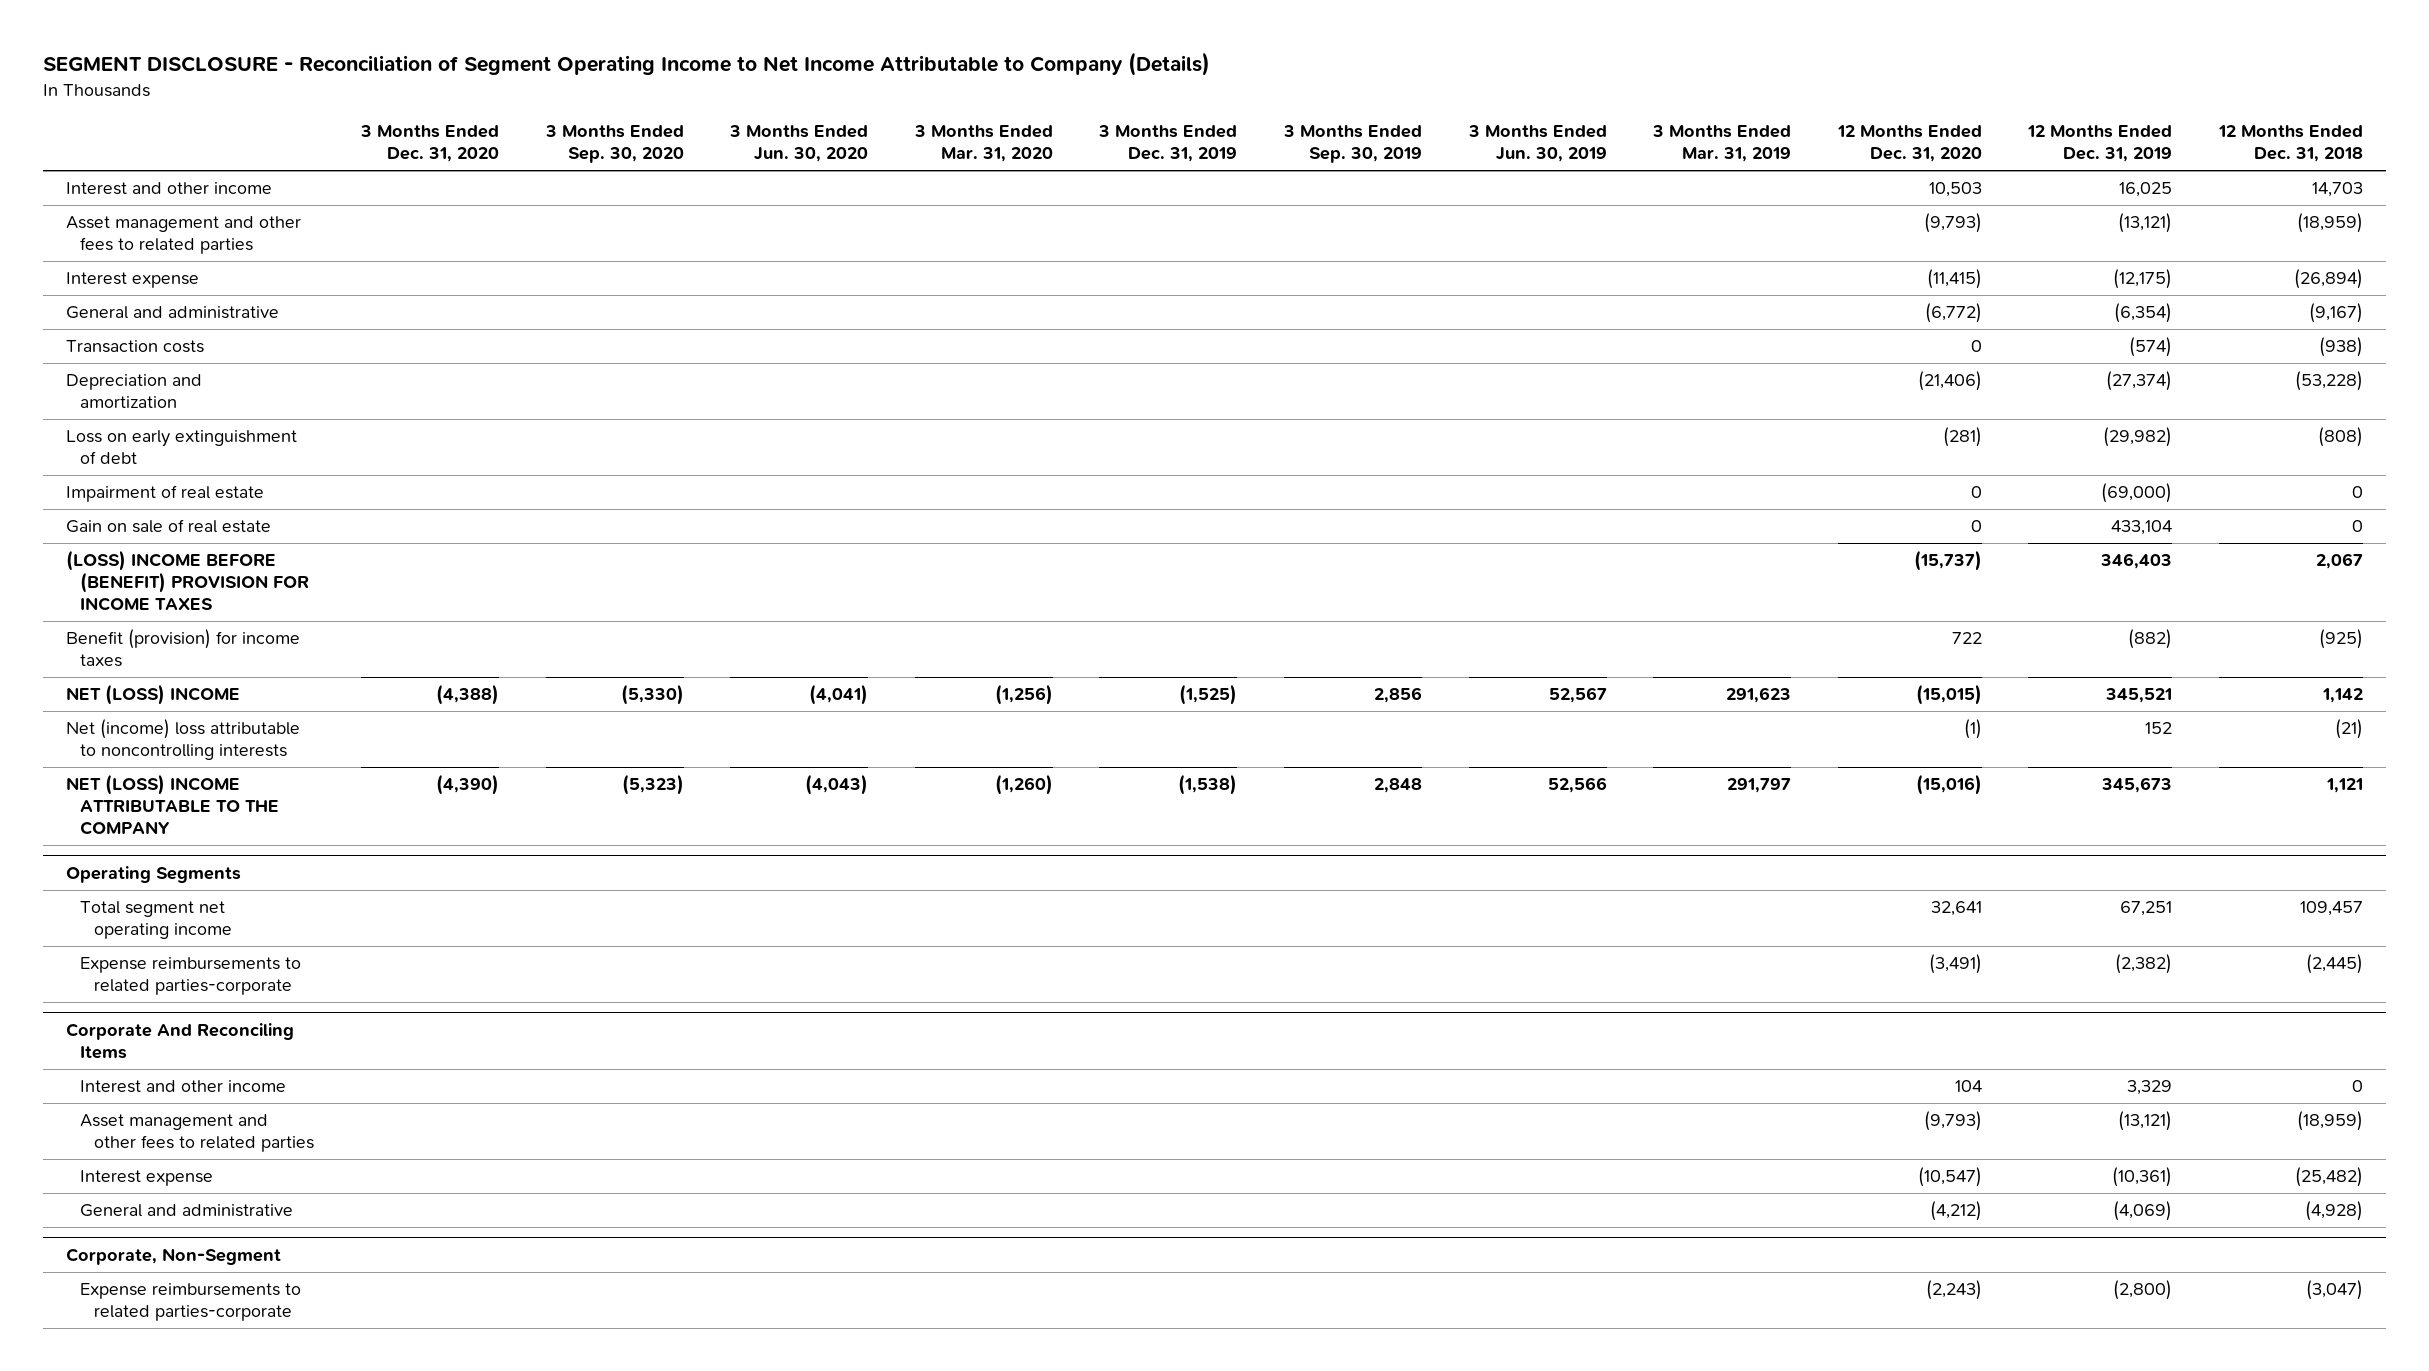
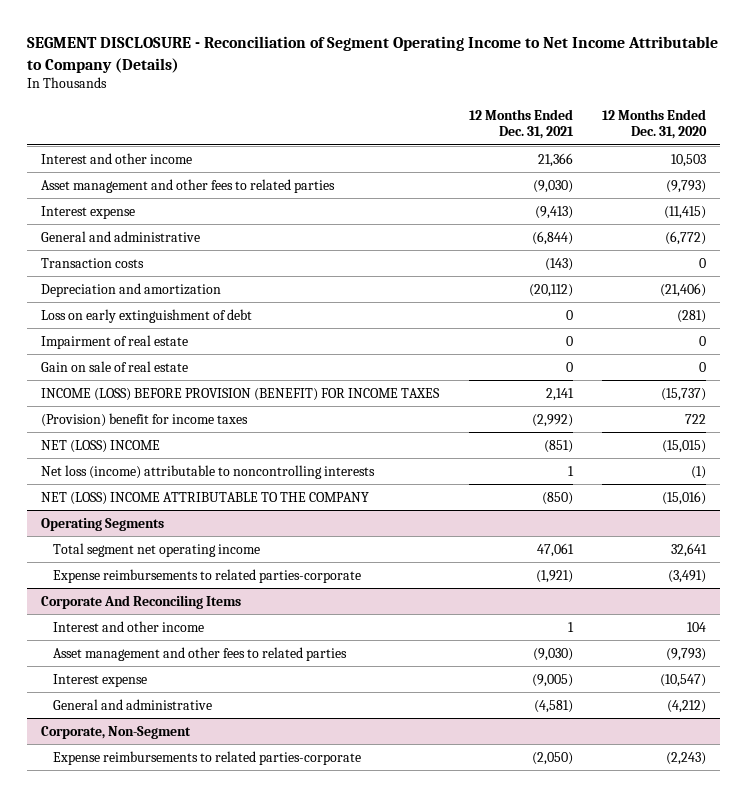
- | 3 Months Ended Dec. 31, 2020 | 3 Months Ended Sep. 30, 2020 | 3 Months Ended Jun. 30, 2020 | 3 Months Ended Mar. 31, 2020 | 3 Months Ended Dec. 31, 2019 | 3 Months Ended Sep. 30, 2019 | 3 Months Ended Jun. 30, 2019 | 3 Months Ended Mar. 31, 2019 | 12 Months Ended Dec. 31, 2020 | 12 Months Ended Dec. 31, 2019 | 12 Months Ended Dec. 31, 2018
+ | 12 Months Ended Dec. 31, 2021 | 12 Months Ended Dec. 31, 2020
- (LOSS) INCOME BEFORE (BENEFIT) PROVISION FOR INCOME TAXES | | | | | | | | | (15,737) | 346,403 | 2,067
- Benefit (provision) for income taxes | | | | | | | | | 722 | (882) | (925)
+ INCOME (LOSS) BEFORE PROVISION (BENEFIT) FOR INCOME TAXES | 2,141 | (15,737)
+ (Provision) benefit for income taxes | (2,992) | 722
- Net (income) loss attributable to noncontrolling interests | | | | | | | | | (1) | 152 | (21)
+ Net loss (income) attributable to noncontrolling interests | 1 | (1)

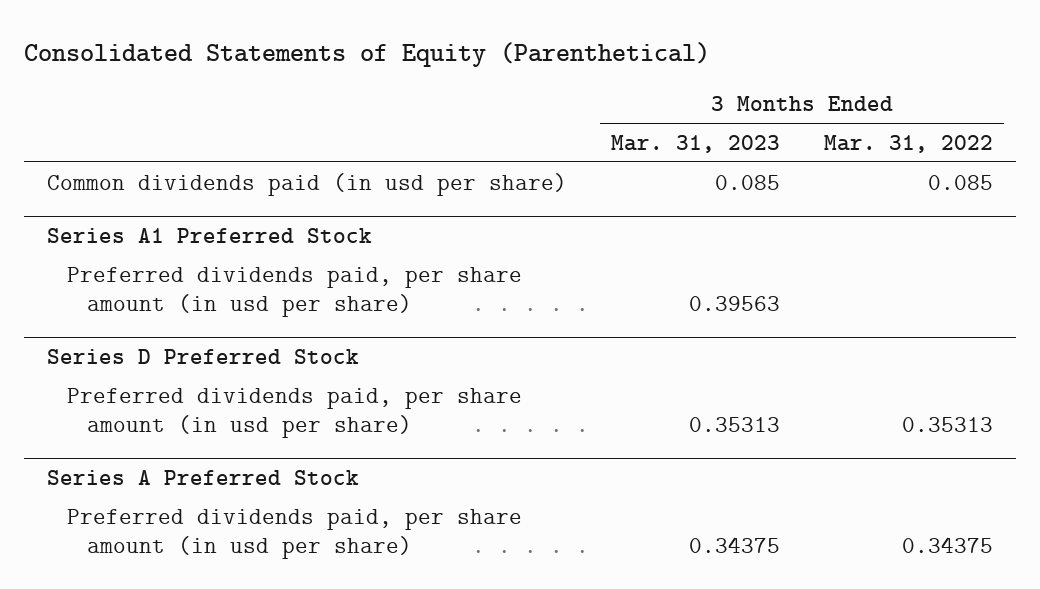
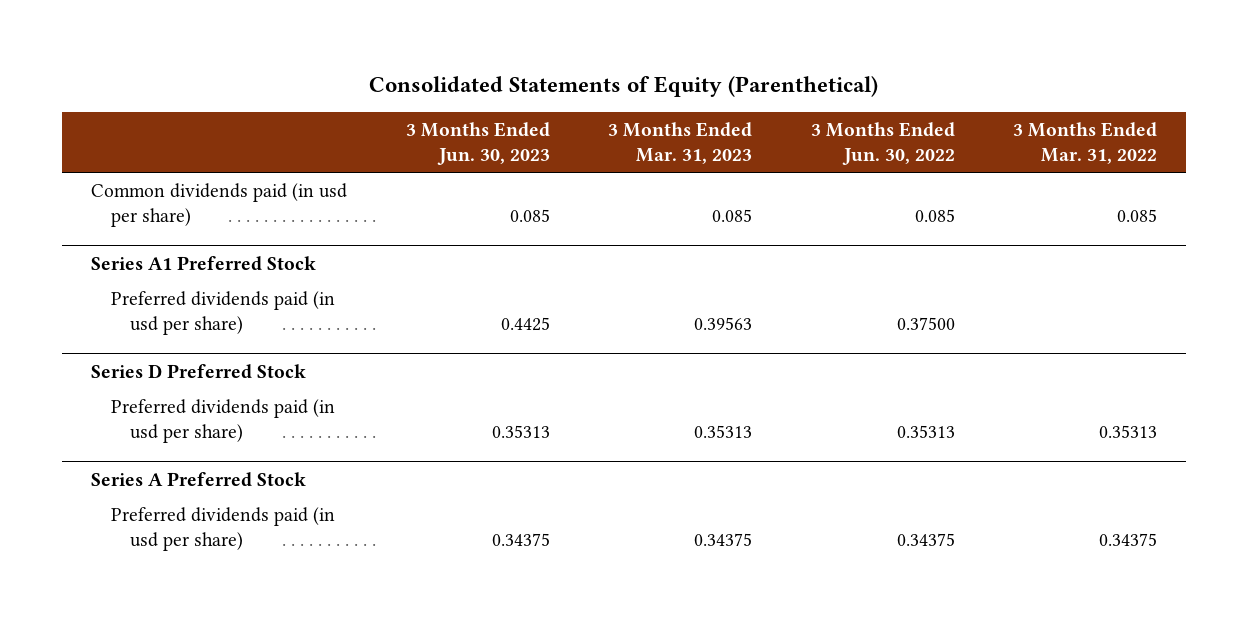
- | 3 Months Ended Mar. 31, 2023 | 3 Months Ended Mar. 31, 2022
+ | 3 Months Ended Jun. 30, 2023 | 3 Months Ended Mar. 31, 2023 | 3 Months Ended Jun. 30, 2022 | 3 Months Ended Mar. 31, 2022
@ Series A1 Preferred Stock
- Preferred dividends paid, per share amount (in usd per share) | 0.39563 |
+ Preferred dividends paid (in usd per share) | 0.4425 | 0.39563 | 0.37500 |
@ Series D Preferred Stock
- Preferred dividends paid, per share amount (in usd per share) | 0.35313 | 0.35313
+ Preferred dividends paid (in usd per share) | 0.35313 | 0.35313 | 0.35313 | 0.35313
@ Series A Preferred Stock
- Preferred dividends paid, per share amount (in usd per share) | 0.34375 | 0.34375
+ Preferred dividends paid (in usd per share) | 0.34375 | 0.34375 | 0.34375 | 0.34375

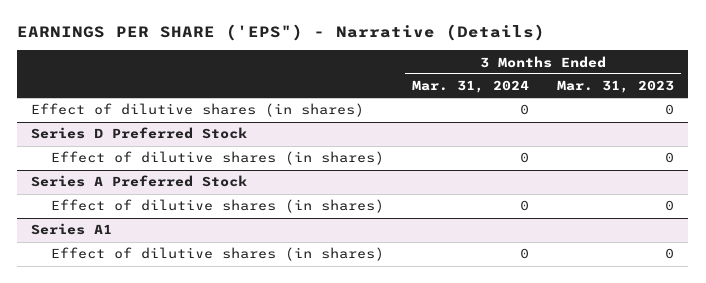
- Consolidated Statements of Equity (Parenthetical)
+ EARNINGS PER SHARE ('EPS") - Narrative (Details)
- | 3 Months Ended Jun. 30, 2023 | 3 Months Ended Mar. 31, 2023 | 3 Months Ended Jun. 30, 2022 | 3 Months Ended Mar. 31, 2022
+ | 3 Months Ended Mar. 31, 2024 | 3 Months Ended Mar. 31, 2023
- Common dividends paid (in usd per share) | 0.085 | 0.085 | 0.085 | 0.085
- Series A1 Preferred Stock
- Preferred dividends paid (in usd per share) | 0.4425 | 0.39563 | 0.37500 |
+ Effect of dilutive shares (in shares) | 0 | 0
@ Series D Preferred Stock
- Preferred dividends paid (in usd per share) | 0.35313 | 0.35313 | 0.35313 | 0.35313
+ Effect of dilutive shares (in shares) | 0 | 0
@ Series A Preferred Stock
- Preferred dividends paid (in usd per share) | 0.34375 | 0.34375 | 0.34375 | 0.34375
+ Effect of dilutive shares (in shares) | 0 | 0
+ Series A1
+ Effect of dilutive shares (in shares) | 0 | 0

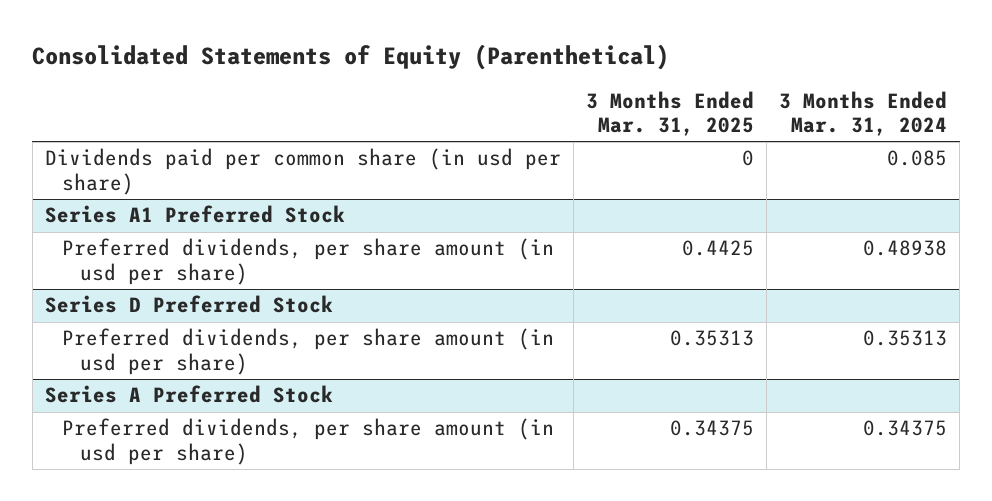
- EARNINGS PER SHARE ('EPS") - Narrative (Details)
+ Consolidated Statements of Equity (Parenthetical)
- | 3 Months Ended Mar. 31, 2024 | 3 Months Ended Mar. 31, 2023
+ | 3 Months Ended Mar. 31, 2025 | 3 Months Ended Mar. 31, 2024
- Effect of dilutive shares (in shares) | 0 | 0
+ Dividends paid per common share (in usd per share) | 0 | 0.085
+ Series A1 Preferred Stock
+ Preferred dividends, per share amount (in usd per share) | 0.4425 | 0.48938
@ Series D Preferred Stock
- Effect of dilutive shares (in shares) | 0 | 0
+ Preferred dividends, per share amount (in usd per share) | 0.35313 | 0.35313
@ Series A Preferred Stock
- Effect of dilutive shares (in shares) | 0 | 0
- Series A1
- Effect of dilutive shares (in shares) | 0 | 0
@ Series A Preferred Stock
+ Preferred dividends, per share amount (in usd per share) | 0.34375 | 0.34375

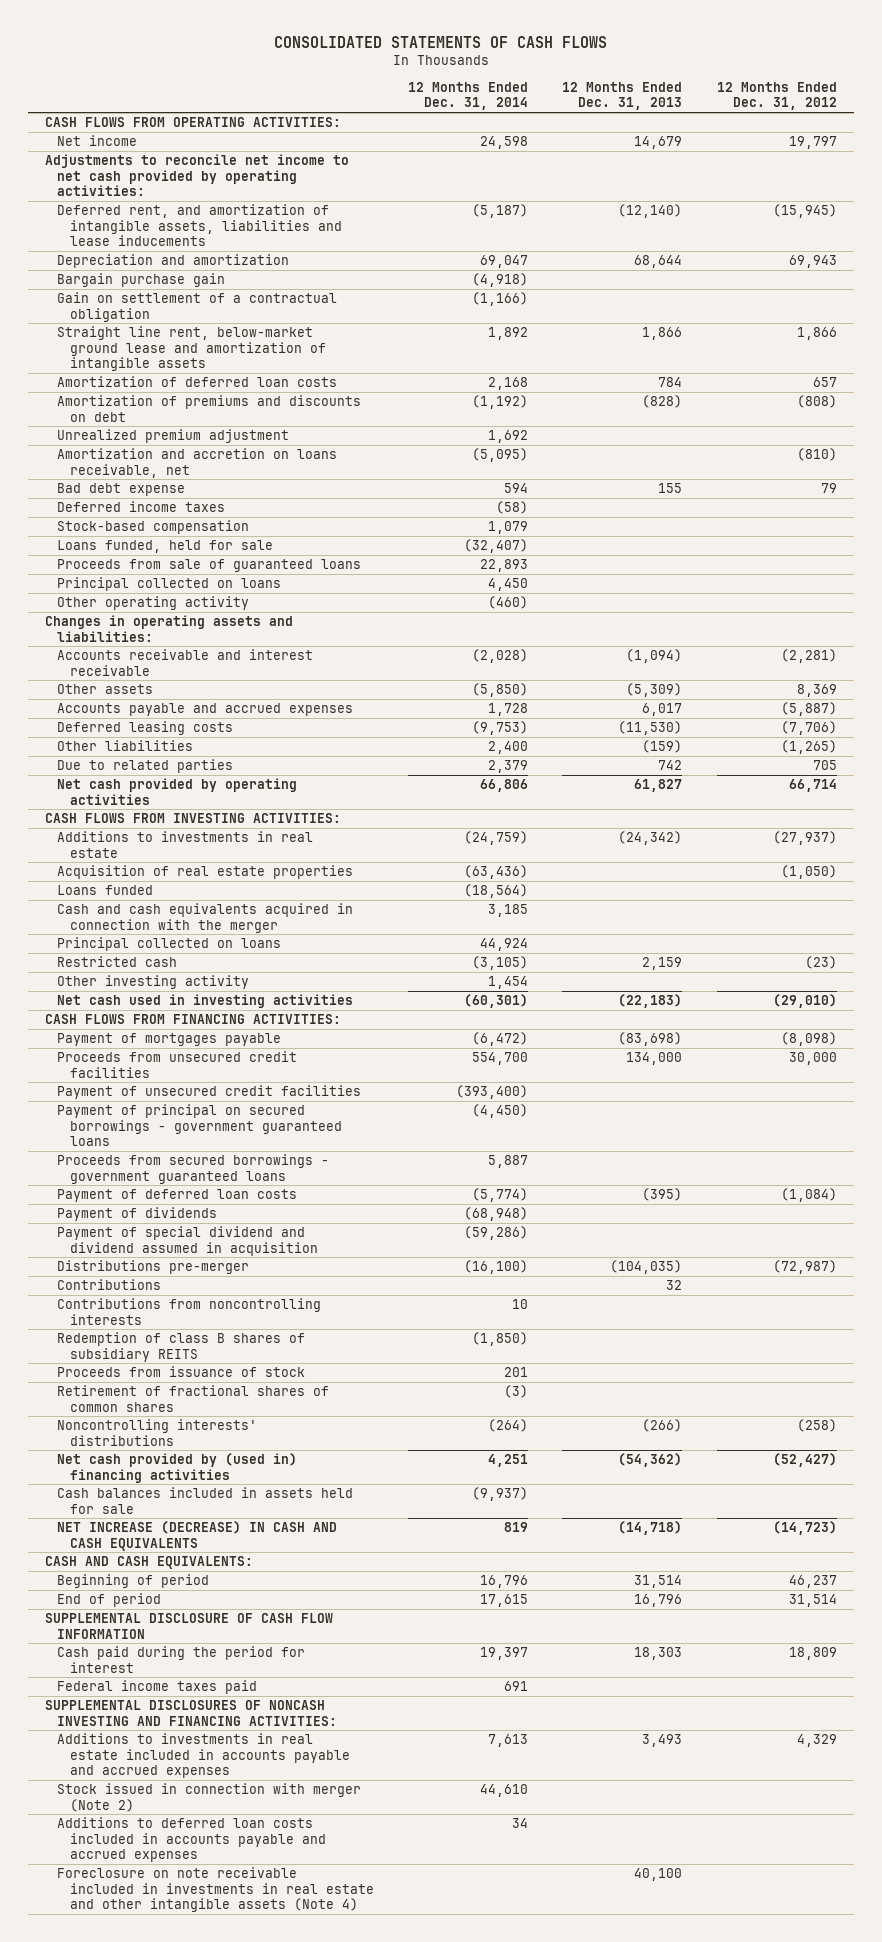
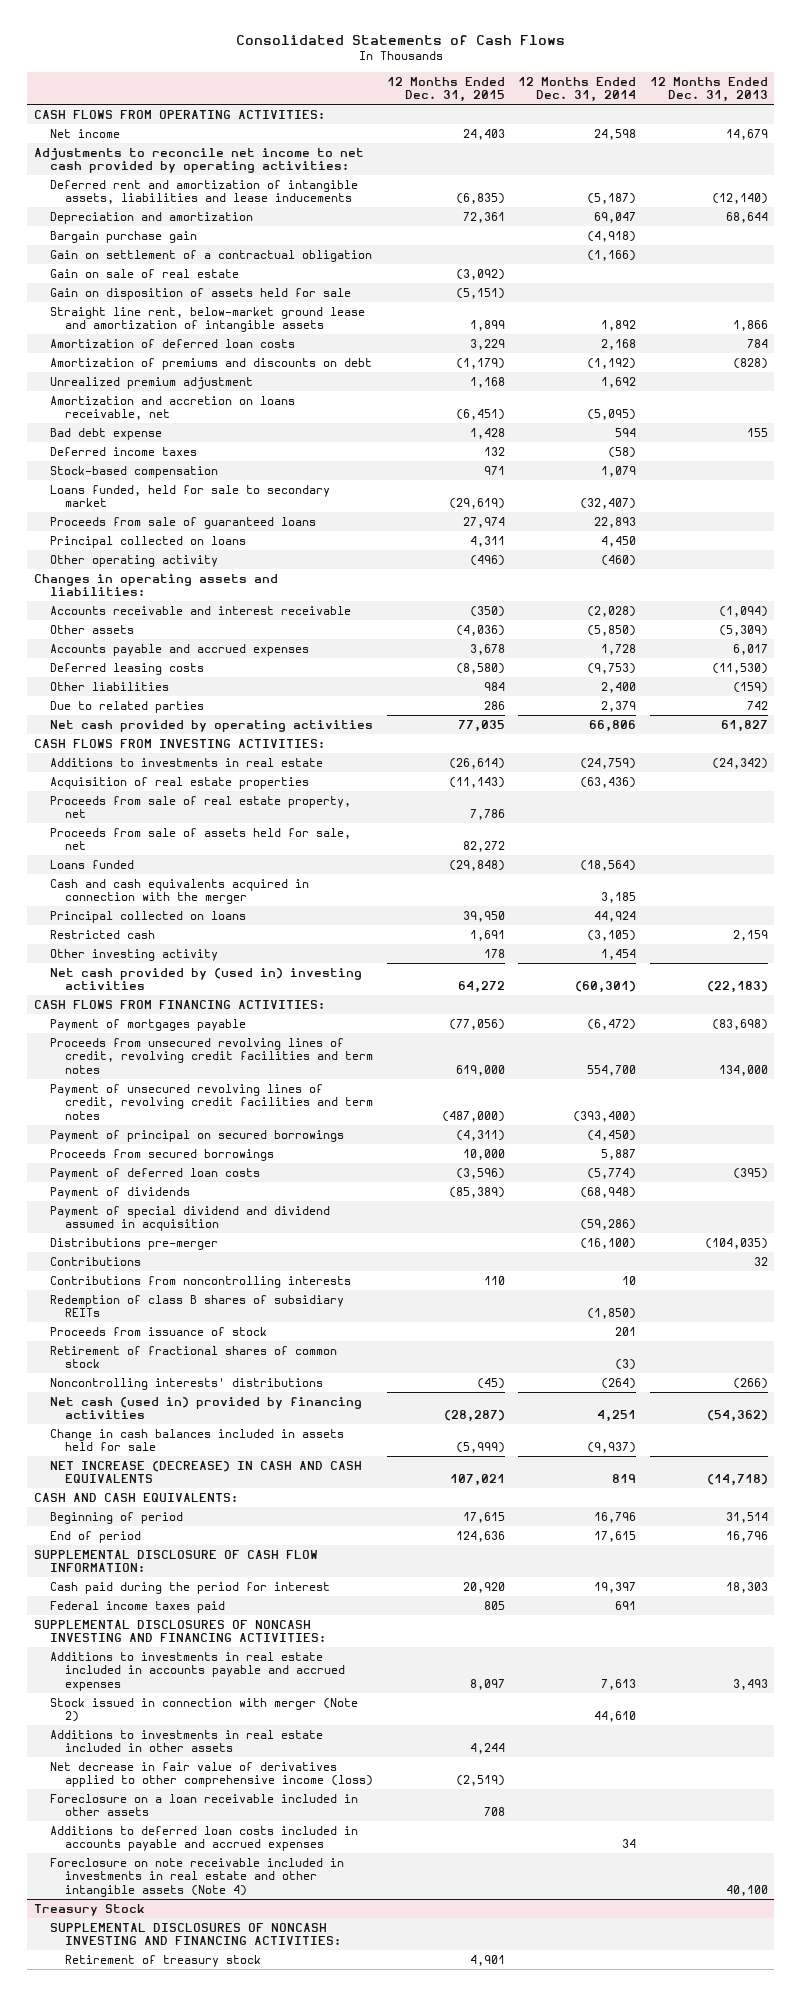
- CONSOLIDATED STATEMENTS OF CASH FLOWS
+ Consolidated Statements of Cash Flows
- | 12 Months Ended Dec. 31, 2014 | 12 Months Ended Dec. 31, 2013 | 12 Months Ended Dec. 31, 2012
+ | 12 Months Ended Dec. 31, 2015 | 12 Months Ended Dec. 31, 2014 | 12 Months Ended Dec. 31, 2013
- Deferred rent, and amortization of intangible assets, liabilities and lease inducements | (5,187) | (12,140) | (15,945)
+ Deferred rent and amortization of intangible assets, liabilities and lease inducements | (6,835) | (5,187) | (12,140)
+ Gain on sale of real estate | (3,092) | |
+ Gain on disposition of assets held for sale | (5,151) | |
- Loans funded, held for sale | (32,407) | |
+ Loans funded, held for sale to secondary market | (29,619) | (32,407) |
+ Proceeds from sale of real estate property, net | 7,786 | |
+ Proceeds from sale of assets held for sale, net | 82,272 | |
- Net cash used in investing activities | (60,301) | (22,183) | (29,010)
+ Net cash provided by (used in) investing activities | 64,272 | (60,301) | (22,183)
- Proceeds from unsecured credit facilities | 554,700 | 134,000 | 30,000
- Payment of unsecured credit facilities | (393,400) | |
- Payment of principal on secured borrowings - government guaranteed loans | (4,450) | |
- Proceeds from secured borrowings - government guaranteed loans | 5,887 | |
+ Proceeds from unsecured revolving lines of credit, revolving credit facilities and term notes | 619,000 | 554,700 | 134,000
+ Payment of unsecured revolving lines of credit, revolving credit facilities and term notes | (487,000) | (393,400) |
+ Payment of principal on secured borrowings | (4,311) | (4,450) |
+ Proceeds from secured borrowings | 10,000 | 5,887 |
- Redemption of class B shares of subsidiary REITS | (1,850) | |
+ Redemption of class B shares of subsidiary REITs | | (1,850) |
- Retirement of fractional shares of common shares | (3) | |
+ Retirement of fractional shares of common stock | | (3) |
- Net cash provided by (used in) financing activities | 4,251 | (54,362) | (52,427)
- Cash balances included in assets held for sale | (9,937) | |
+ Net cash (used in) provided by financing activities | (28,287) | 4,251 | (54,362)
+ Change in cash balances included in assets held for sale | (5,999) | (9,937) |
- SUPPLEMENTAL DISCLOSURE OF CASH FLOW INFORMATION
+ SUPPLEMENTAL DISCLOSURE OF CASH FLOW INFORMATION:
+ Additions to investments in real estate included in other assets | 4,244 | |
+ Net decrease in fair value of derivatives applied to other comprehensive income (loss) | (2,519) | |
+ Foreclosure on a loan receivable included in other assets | 708 | |
+ Treasury Stock
+ SUPPLEMENTAL DISCLOSURES OF NONCASH INVESTING AND FINANCING ACTIVITIES:
+ Retirement of treasury stock | 4,901 | |

